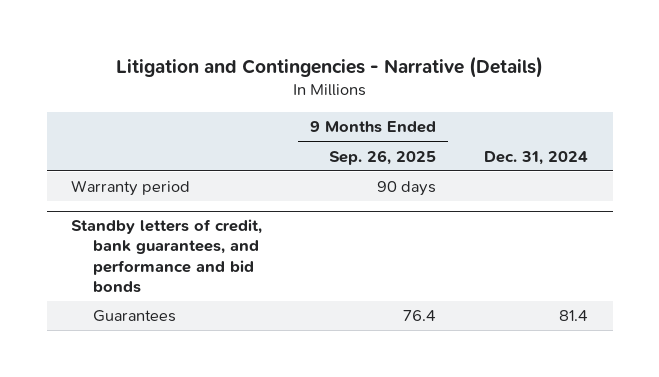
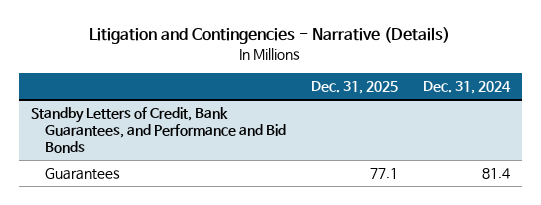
- | 9 Months Ended Sep. 26, 2025 | Dec. 31, 2024
+ | Dec. 31, 2025 | Dec. 31, 2024
- Warranty period | 90 days |
- Standby letters of credit, bank guarantees, and performance and bid bonds
+ Standby Letters of Credit, Bank Guarantees, and Performance and Bid Bonds

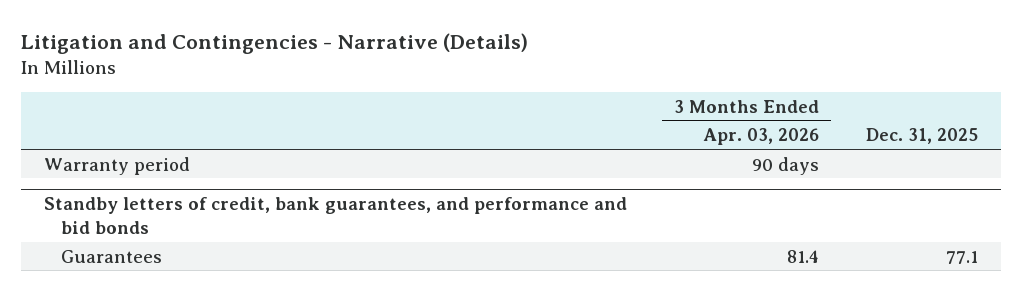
- | Dec. 31, 2025 | Dec. 31, 2024
+ | 3 Months Ended Apr. 03, 2026 | Dec. 31, 2025
- Standby Letters of Credit, Bank Guarantees, and Performance and Bid Bonds
+ Warranty period | 90 days |
+ Standby letters of credit, bank guarantees, and performance and bid bonds

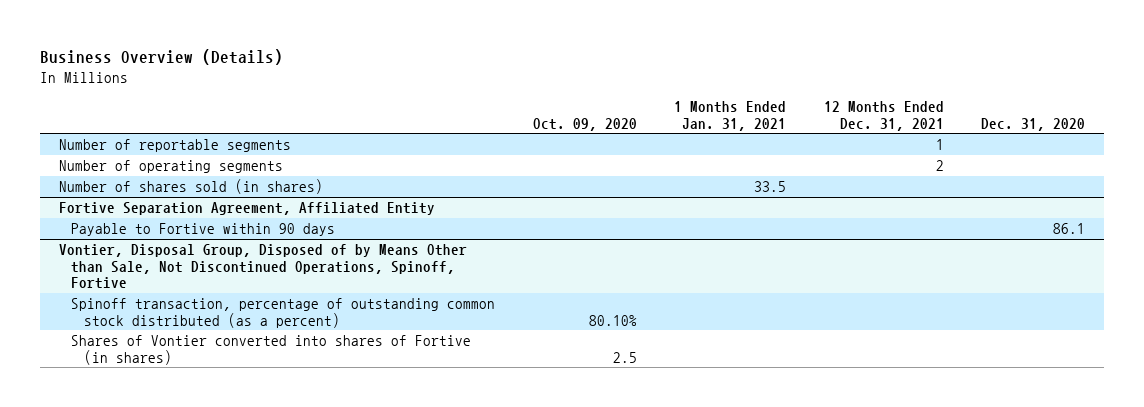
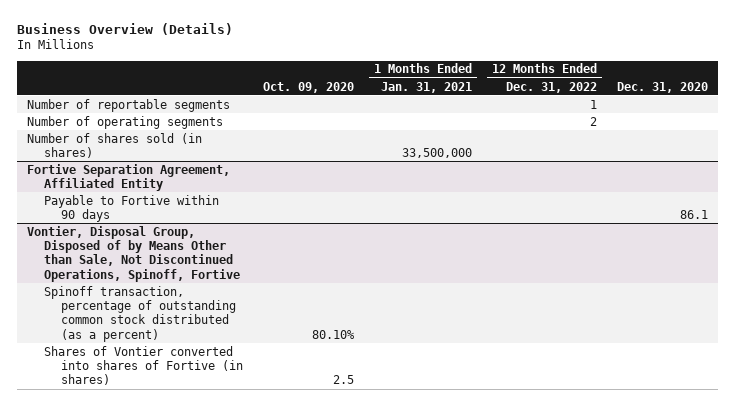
- | Oct. 09, 2020 | 1 Months Ended Jan. 31, 2021 | 12 Months Ended Dec. 31, 2021 | Dec. 31, 2020
+ | Oct. 09, 2020 | 1 Months Ended Jan. 31, 2021 | 12 Months Ended Dec. 31, 2022 | Dec. 31, 2020
- Number of shares sold (in shares) | | 33.5 | |
+ Number of shares sold (in shares) | | 33,500,000 | |

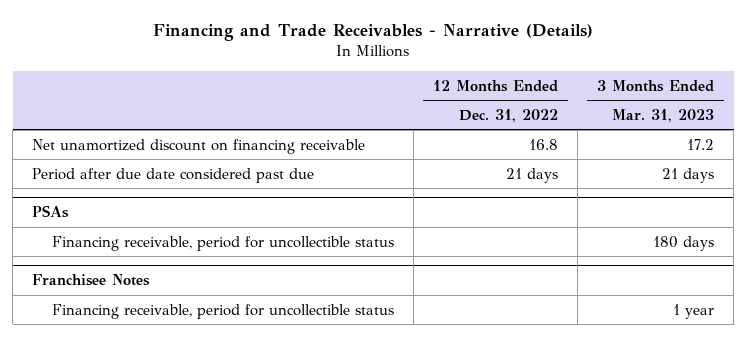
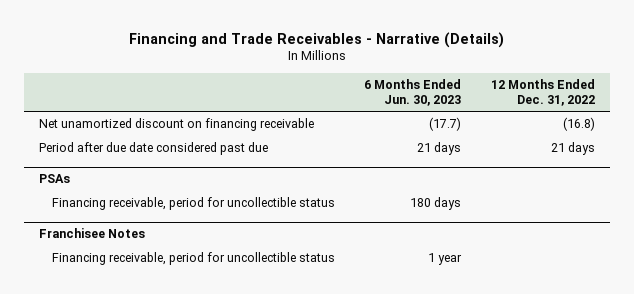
- | 12 Months Ended Dec. 31, 2022 | 3 Months Ended Mar. 31, 2023
+ | 6 Months Ended Jun. 30, 2023 | 12 Months Ended Dec. 31, 2022
- Net unamortized discount on financing receivable | 16.8 | 17.2
+ Net unamortized discount on financing receivable | (17.7) | (16.8)

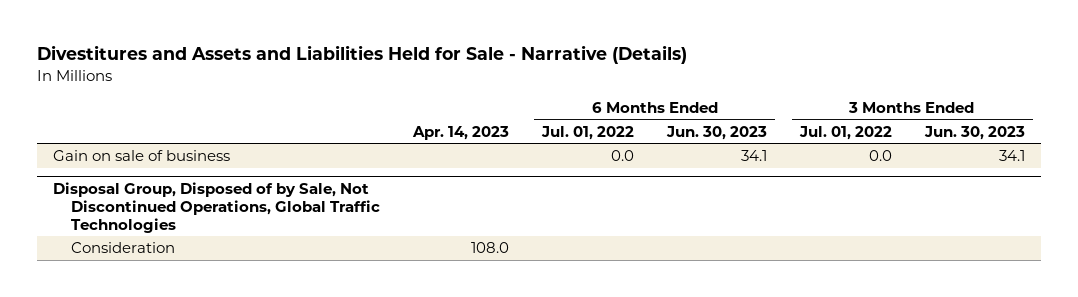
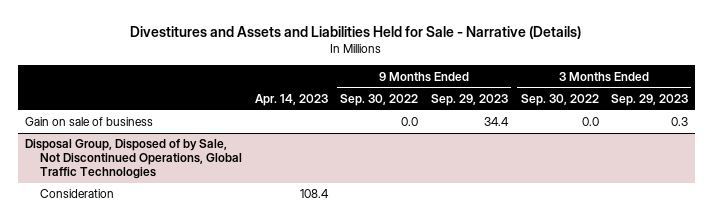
- | Apr. 14, 2023 | 6 Months Ended Jul. 01, 2022 | 6 Months Ended Jun. 30, 2023 | 3 Months Ended Jul. 01, 2022 | 3 Months Ended Jun. 30, 2023
+ | Apr. 14, 2023 | 9 Months Ended Sep. 30, 2022 | 9 Months Ended Sep. 29, 2023 | 3 Months Ended Sep. 30, 2022 | 3 Months Ended Sep. 29, 2023
@ Disposal Group, Disposed of by Sale, Not Discontinued Operations, Global Traffic Technologies
- Consideration | 108.0 | | | |
+ Consideration | 108.4 | | | |

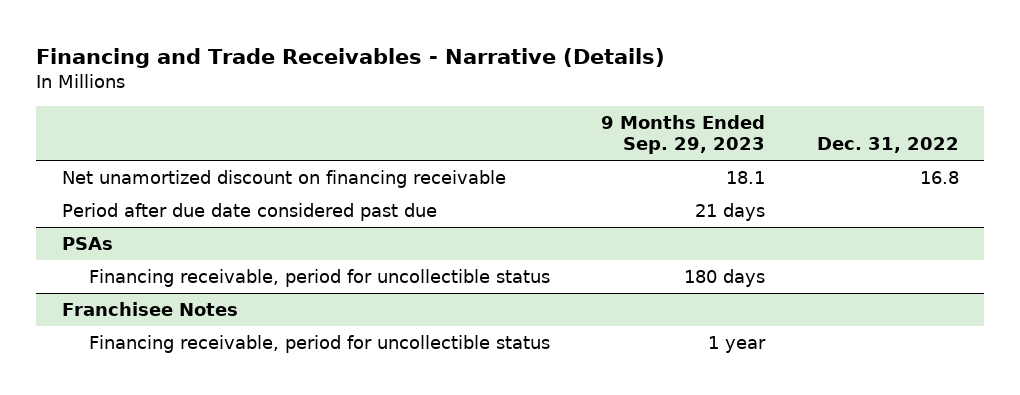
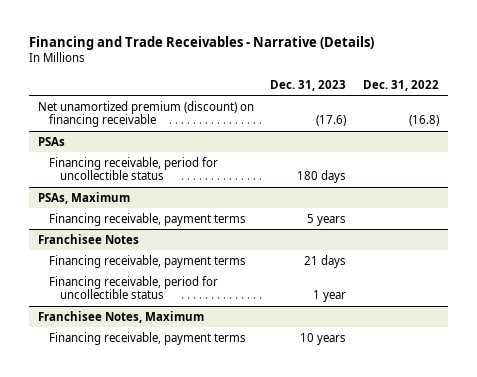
- | 9 Months Ended Sep. 29, 2023 | Dec. 31, 2022
+ | Dec. 31, 2023 | Dec. 31, 2022
- Net unamortized discount on financing receivable | 18.1 | 16.8
- Period after due date considered past due | 21 days |
+ Net unamortized premium (discount) on financing receivable | (17.6) | (16.8)
+ PSAs, Maximum
+ Financing receivable, payment terms | 5 years |
@ Franchisee Notes
+ Financing receivable, payment terms | 21 days |
+ Franchisee Notes, Maximum
+ Financing receivable, payment terms | 10 years |

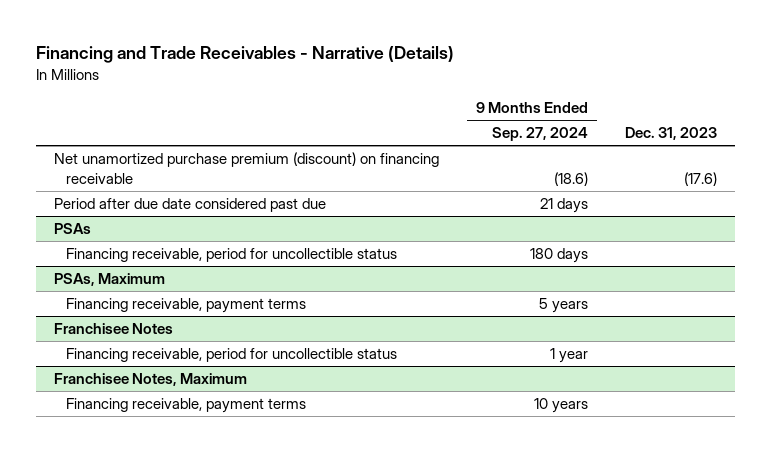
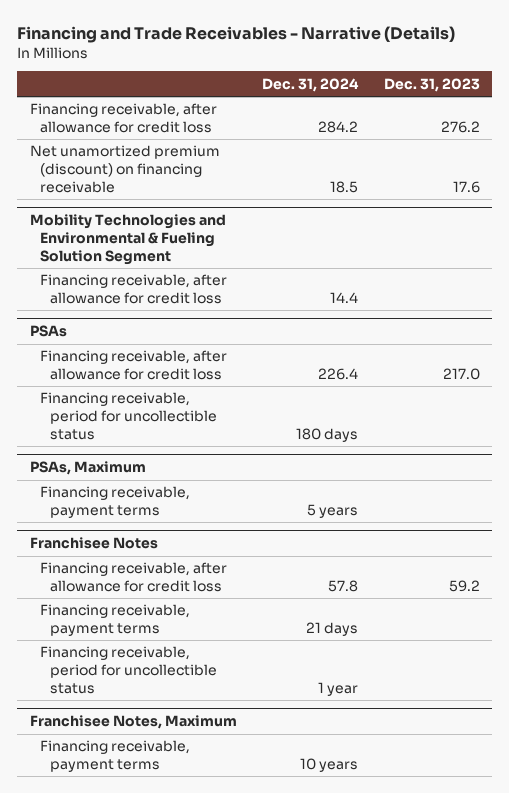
- | 9 Months Ended Sep. 27, 2024 | Dec. 31, 2023
+ | Dec. 31, 2024 | Dec. 31, 2023
- Net unamortized purchase premium (discount) on financing receivable | (18.6) | (17.6)
- Period after due date considered past due | 21 days |
+ Financing receivable, after allowance for credit loss | 284.2 | 276.2
+ Net unamortized premium (discount) on financing receivable | 18.5 | 17.6
+ Mobility Technologies and Environmental & Fueling Solution Segment
+ Financing receivable, after allowance for credit loss | 14.4 |
@ PSAs
+ Financing receivable, after allowance for credit loss | 226.4 | 217.0
@ Franchisee Notes
+ Financing receivable, after allowance for credit loss | 57.8 | 59.2
+ Financing receivable, payment terms | 21 days |

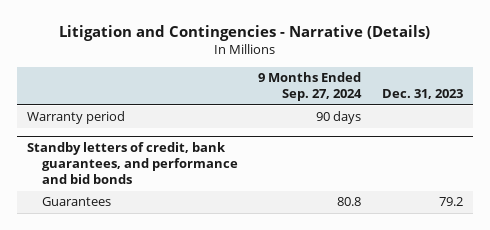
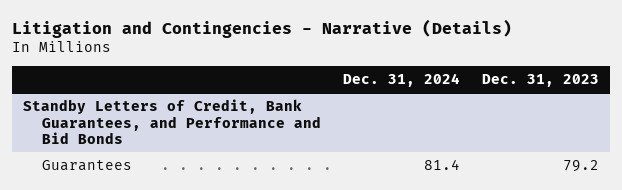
- | 9 Months Ended Sep. 27, 2024 | Dec. 31, 2023
+ | Dec. 31, 2024 | Dec. 31, 2023
- Warranty period | 90 days |
- Standby letters of credit, bank guarantees, and performance and bid bonds
+ Standby Letters of Credit, Bank Guarantees, and Performance and Bid Bonds

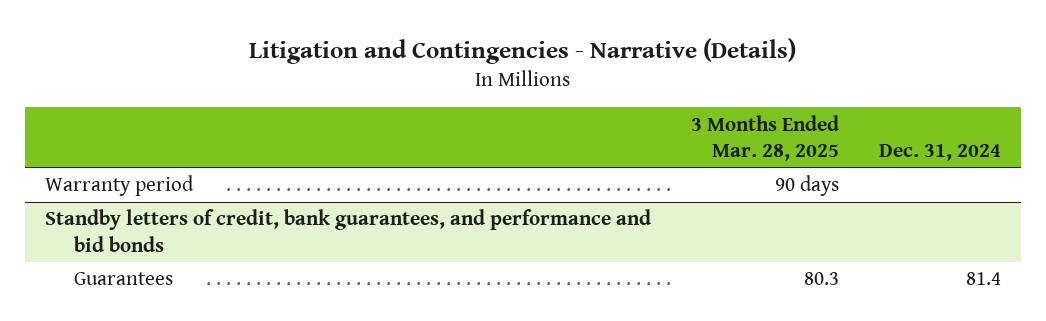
- | Dec. 31, 2024 | Dec. 31, 2023
+ | 3 Months Ended Mar. 28, 2025 | Dec. 31, 2024
- Standby Letters of Credit, Bank Guarantees, and Performance and Bid Bonds
+ Warranty period | 90 days |
+ Standby letters of credit, bank guarantees, and performance and bid bonds

